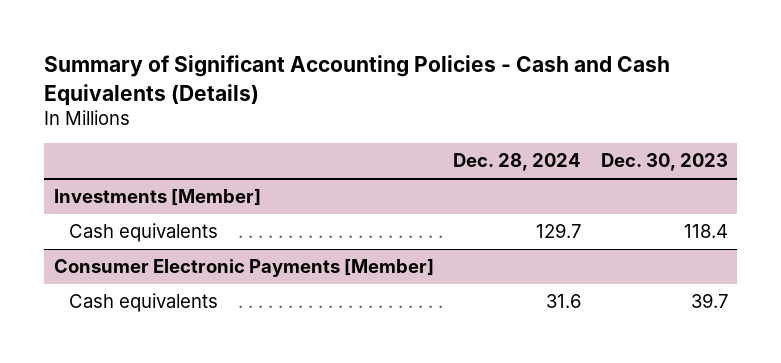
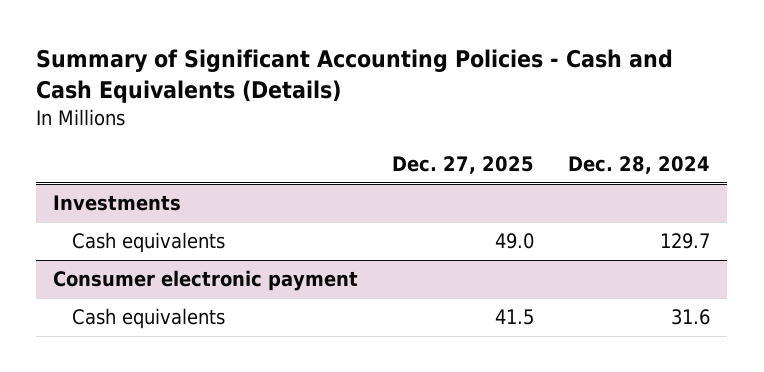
- | Dec. 28, 2024 | Dec. 30, 2023
+ | Dec. 27, 2025 | Dec. 28, 2024
- Investments [Member]
+ Investments
- Consumer Electronic Payments [Member]
+ Consumer electronic payment

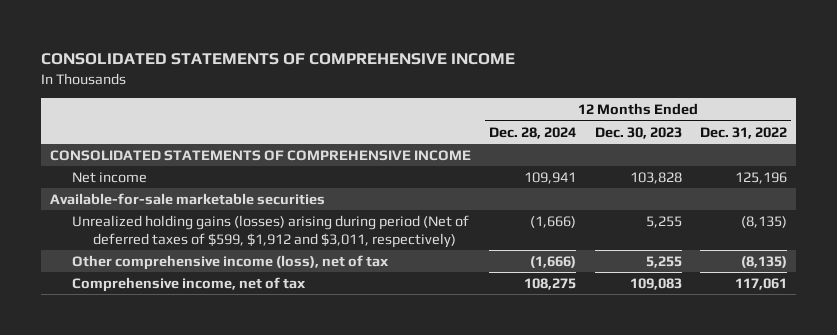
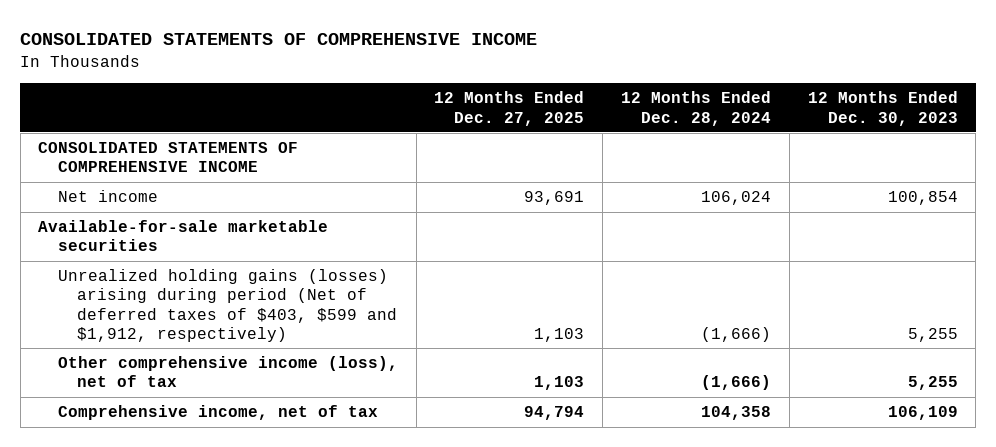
- | 12 Months Ended Dec. 28, 2024 | 12 Months Ended Dec. 30, 2023 | 12 Months Ended Dec. 31, 2022
+ | 12 Months Ended Dec. 27, 2025 | 12 Months Ended Dec. 28, 2024 | 12 Months Ended Dec. 30, 2023
- Net income | 109,941 | 103,828 | 125,196
+ Net income | 93,691 | 106,024 | 100,854
- Unrealized holding gains (losses) arising during period (Net of deferred taxes of $599, $1,912 and $3,011, respectively) | (1,666) | 5,255 | (8,135)
+ Unrealized holding gains (losses) arising during period (Net of deferred taxes of $403, $599 and $1,912, respectively) | 1,103 | (1,666) | 5,255
- Comprehensive income, net of tax | 108,275 | 109,083 | 117,061
+ Comprehensive income, net of tax | 94,794 | 104,358 | 106,109

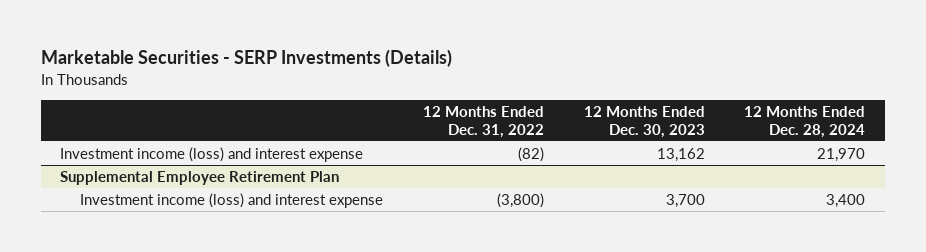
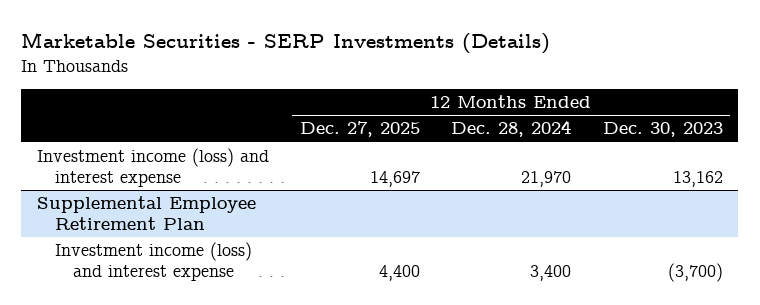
- | 12 Months Ended Dec. 31, 2022 | 12 Months Ended Dec. 30, 2023 | 12 Months Ended Dec. 28, 2024
+ | 12 Months Ended Dec. 27, 2025 | 12 Months Ended Dec. 28, 2024 | 12 Months Ended Dec. 30, 2023
@ Supplemental Employee Retirement Plan
- Investment income (loss) and interest expense | (3,800) | 3,700 | 3,400
+ Investment income (loss) and interest expense | 4,400 | 3,400 | (3,700)

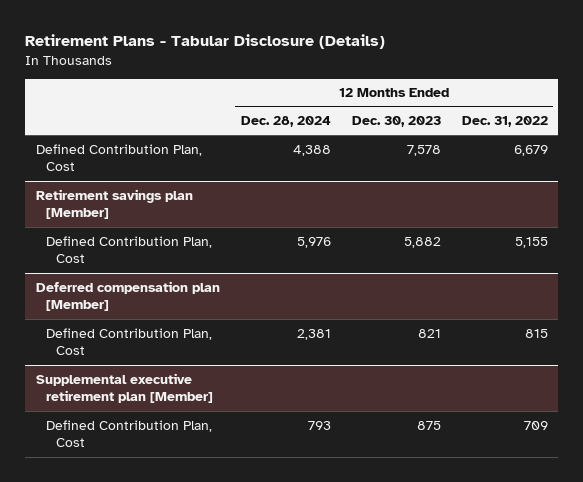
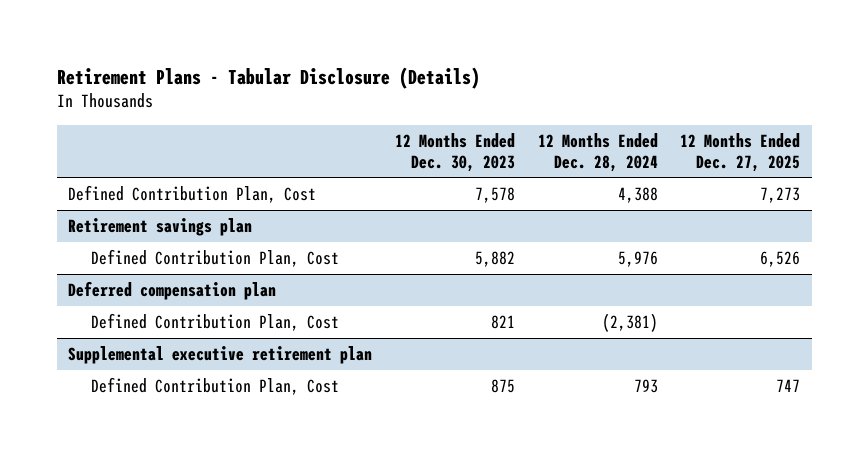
- | 12 Months Ended Dec. 28, 2024 | 12 Months Ended Dec. 30, 2023 | 12 Months Ended Dec. 31, 2022
+ | 12 Months Ended Dec. 30, 2023 | 12 Months Ended Dec. 28, 2024 | 12 Months Ended Dec. 27, 2025
- Retirement savings plan [Member]
+ Retirement savings plan
- Deferred compensation plan [Member]
- Defined Contribution Plan, Cost | 2,381 | 821 | 815
- Supplemental executive retirement plan [Member]
+ Deferred compensation plan
+ Defined Contribution Plan, Cost | 821 | (2,381) |
+ Supplemental executive retirement plan

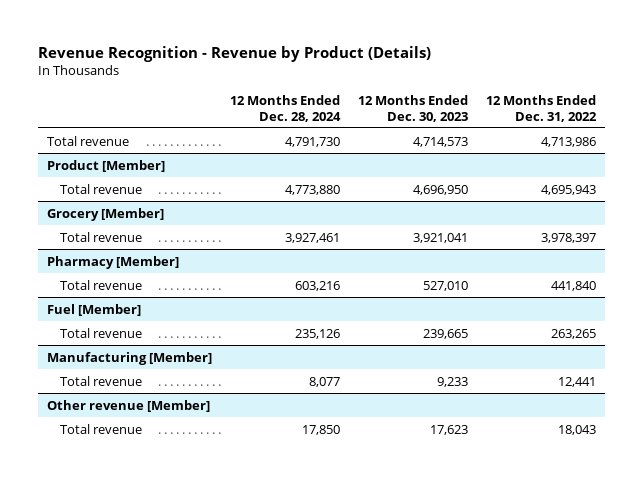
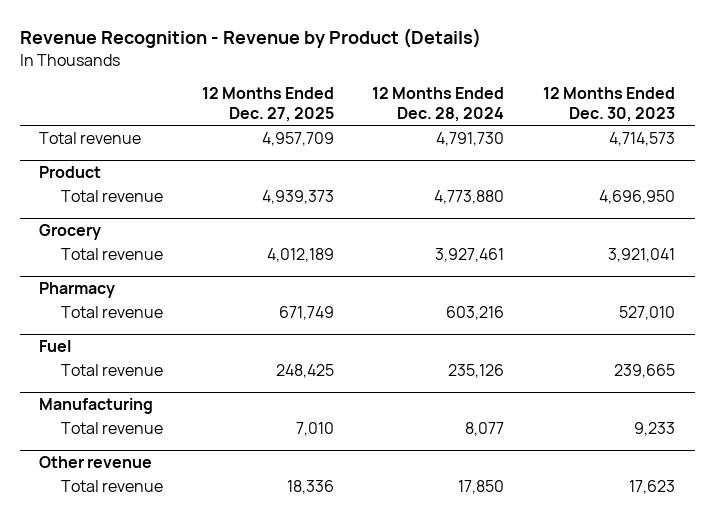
- | 12 Months Ended Dec. 28, 2024 | 12 Months Ended Dec. 30, 2023 | 12 Months Ended Dec. 31, 2022
+ | 12 Months Ended Dec. 27, 2025 | 12 Months Ended Dec. 28, 2024 | 12 Months Ended Dec. 30, 2023
- Product [Member]
+ Product
- Grocery [Member]
+ Grocery
- Pharmacy [Member]
+ Pharmacy
- Fuel [Member]
+ Fuel
- Manufacturing [Member]
+ Manufacturing
- Other revenue [Member]
+ Other revenue

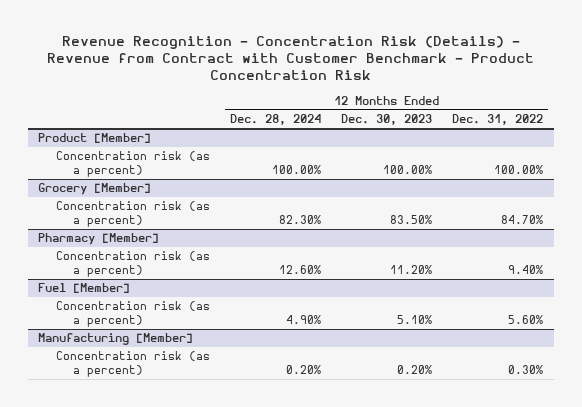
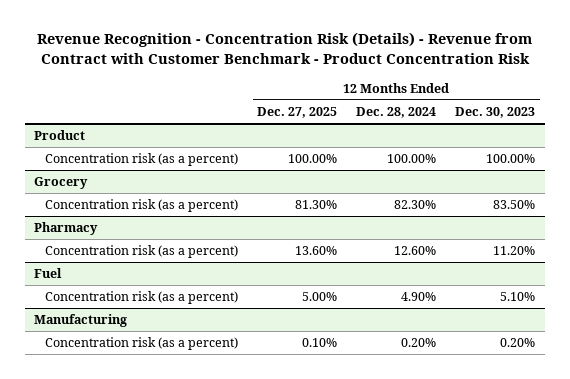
- | 12 Months Ended Dec. 28, 2024 | 12 Months Ended Dec. 30, 2023 | 12 Months Ended Dec. 31, 2022
+ | 12 Months Ended Dec. 27, 2025 | 12 Months Ended Dec. 28, 2024 | 12 Months Ended Dec. 30, 2023
- Product [Member]
+ Product
- Grocery [Member]
+ Grocery
- Pharmacy [Member]
+ Pharmacy
- Fuel [Member]
+ Fuel
- Manufacturing [Member]
+ Manufacturing

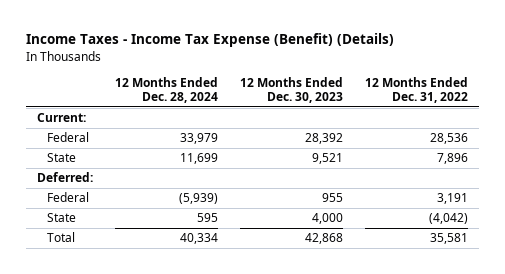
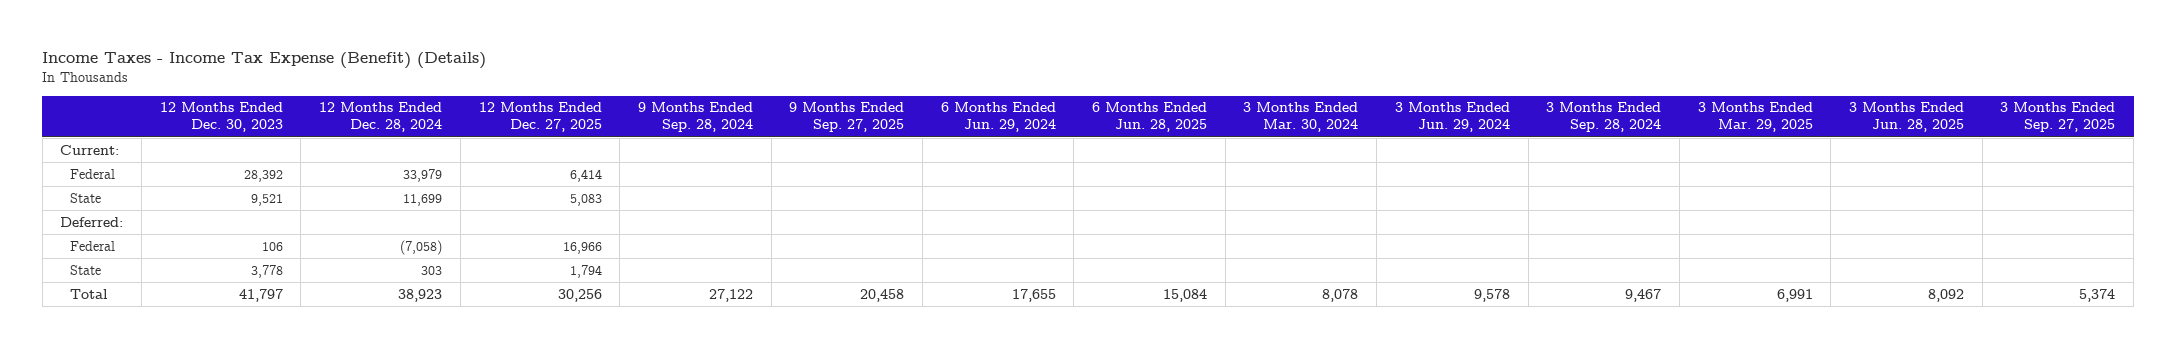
- | 12 Months Ended Dec. 28, 2024 | 12 Months Ended Dec. 30, 2023 | 12 Months Ended Dec. 31, 2022
+ | 12 Months Ended Dec. 30, 2023 | 12 Months Ended Dec. 28, 2024 | 12 Months Ended Dec. 27, 2025 | 9 Months Ended Sep. 28, 2024 | 9 Months Ended Sep. 27, 2025 | 6 Months Ended Jun. 29, 2024 | 6 Months Ended Jun. 28, 2025 | 3 Months Ended Mar. 30, 2024 | 3 Months Ended Jun. 29, 2024 | 3 Months Ended Sep. 28, 2024 | 3 Months Ended Mar. 29, 2025 | 3 Months Ended Jun. 28, 2025 | 3 Months Ended Sep. 27, 2025
- Federal | (5,939) | 955 | 3,191
- State | 595 | 4,000 | (4,042)
- Total | 40,334 | 42,868 | 35,581
+ Federal | 106 | (7,058) | 16,966 | | | | | | | | | |
+ State | 3,778 | 303 | 1,794 | | | | | | | | | |
+ Total | 41,797 | 38,923 | 30,256 | 27,122 | 20,458 | 17,655 | 15,084 | 8,078 | 9,578 | 9,467 | 6,991 | 8,092 | 5,374

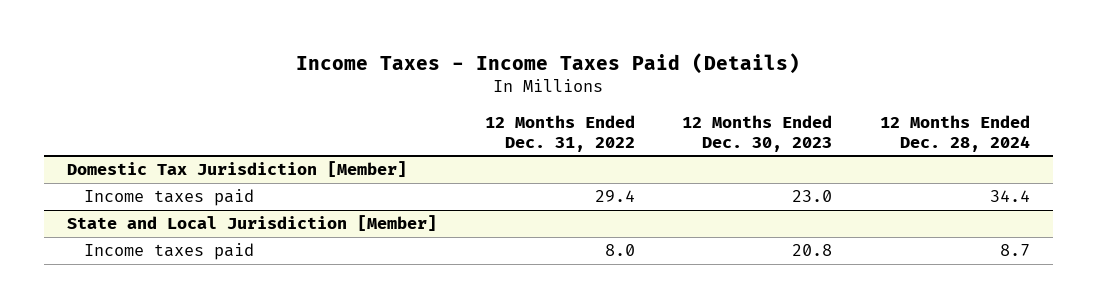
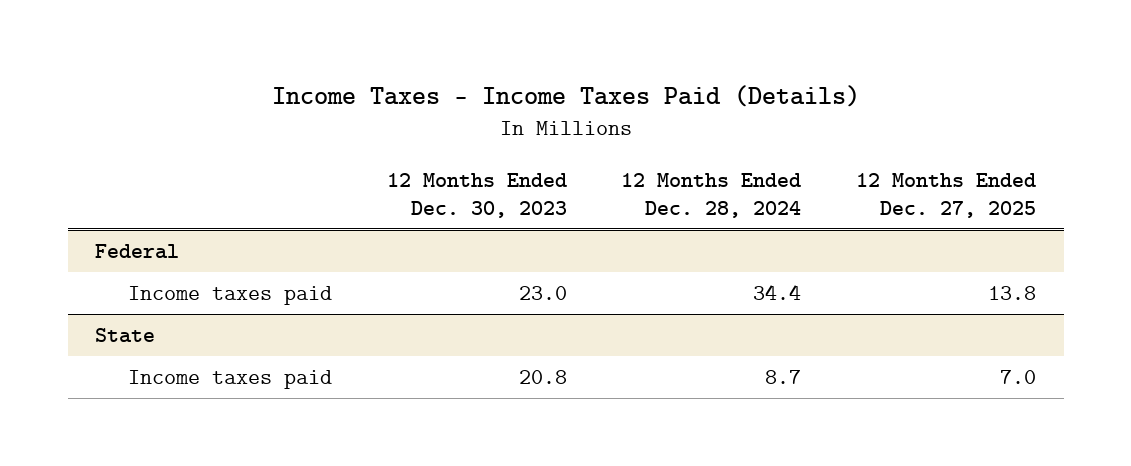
- | 12 Months Ended Dec. 31, 2022 | 12 Months Ended Dec. 30, 2023 | 12 Months Ended Dec. 28, 2024
+ | 12 Months Ended Dec. 30, 2023 | 12 Months Ended Dec. 28, 2024 | 12 Months Ended Dec. 27, 2025
- Domestic Tax Jurisdiction [Member]
+ Federal
- State and Local Jurisdiction [Member]
+ State

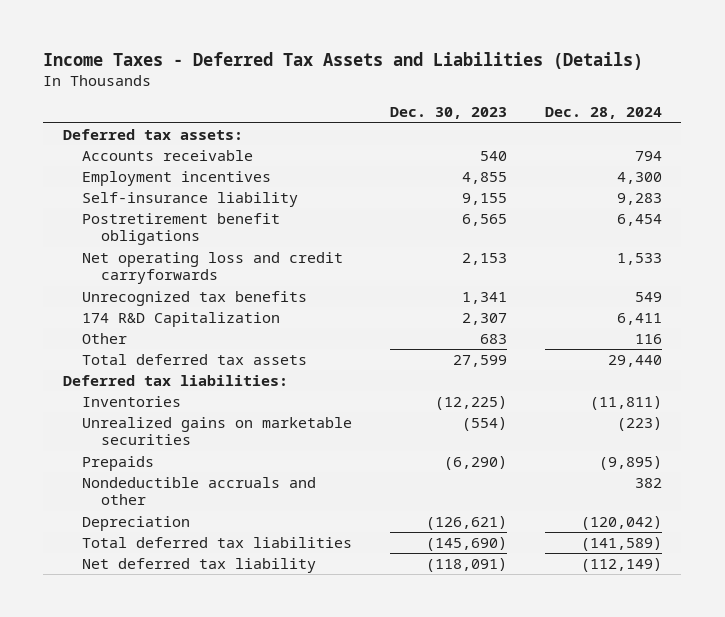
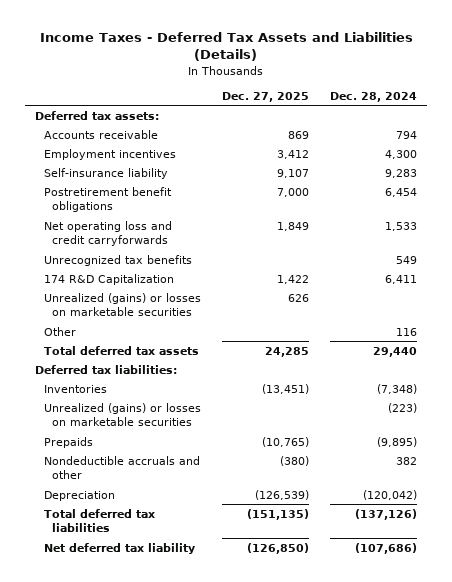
- | Dec. 30, 2023 | Dec. 28, 2024
+ | Dec. 27, 2025 | Dec. 28, 2024
+ Unrealized (gains) or losses on marketable securities | 626 |
- Inventories | (12,225) | (11,811)
- Unrealized gains on marketable securities | (554) | (223)
+ Inventories | (13,451) | (7,348)
+ Unrealized (gains) or losses on marketable securities | | (223)
- Total deferred tax liabilities | (145,690) | (141,589)
- Net deferred tax liability | (118,091) | (112,149)
+ Total deferred tax liabilities | (151,135) | (137,126)
+ Net deferred tax liability | (126,850) | (107,686)

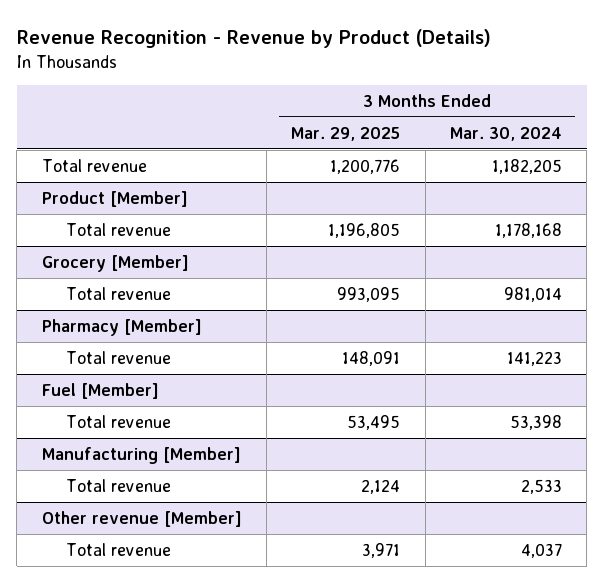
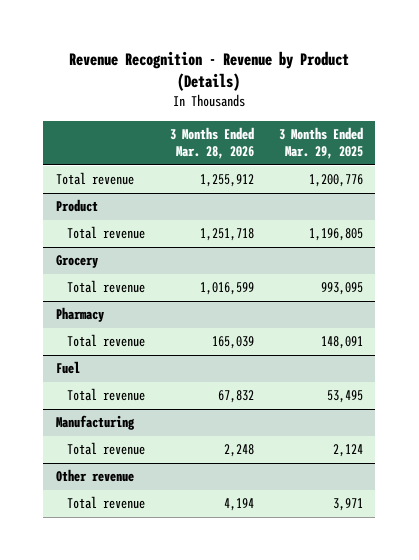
- | 3 Months Ended Mar. 29, 2025 | 3 Months Ended Mar. 30, 2024
+ | 3 Months Ended Mar. 28, 2026 | 3 Months Ended Mar. 29, 2025
- Product [Member]
+ Product
- Grocery [Member]
+ Grocery
- Pharmacy [Member]
+ Pharmacy
- Fuel [Member]
+ Fuel
- Manufacturing [Member]
+ Manufacturing
- Other revenue [Member]
+ Other revenue

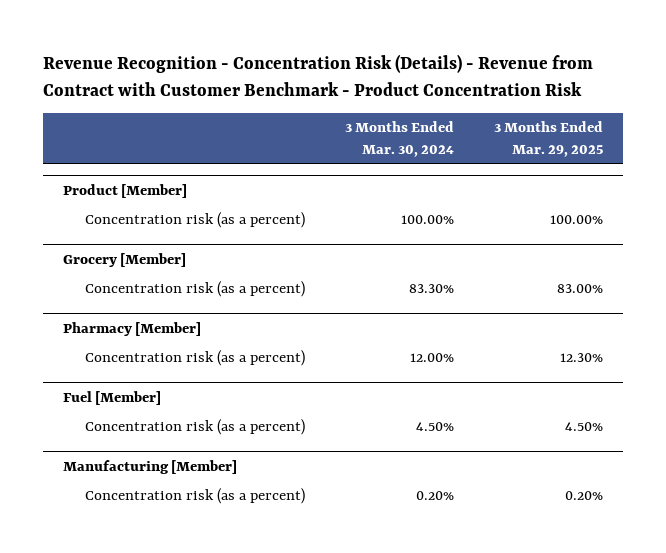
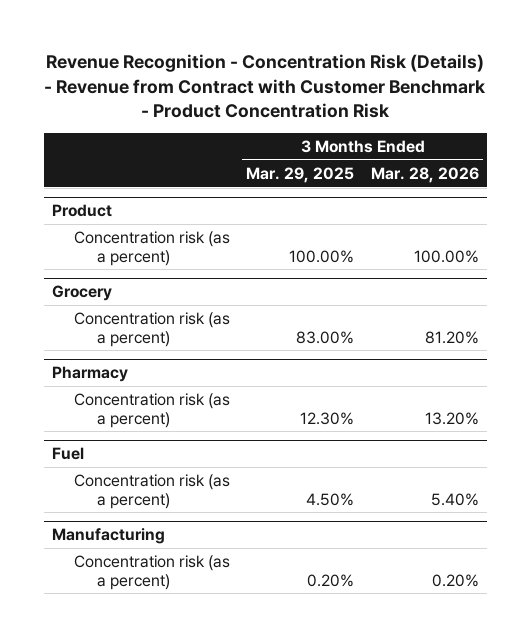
- | 3 Months Ended Mar. 30, 2024 | 3 Months Ended Mar. 29, 2025
+ | 3 Months Ended Mar. 29, 2025 | 3 Months Ended Mar. 28, 2026
- Product [Member]
+ Product
- Grocery [Member]
+ Grocery
- Pharmacy [Member]
+ Pharmacy
- Fuel [Member]
+ Fuel
- Manufacturing [Member]
+ Manufacturing

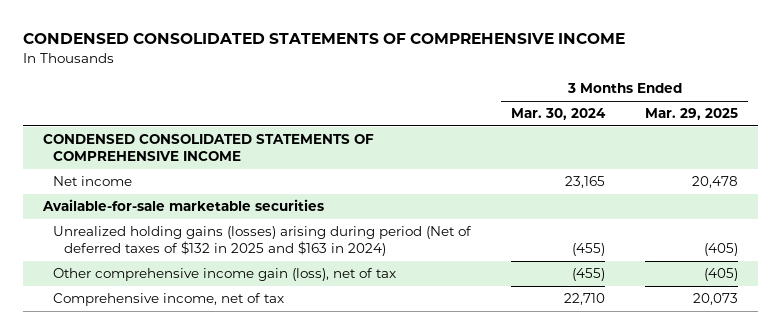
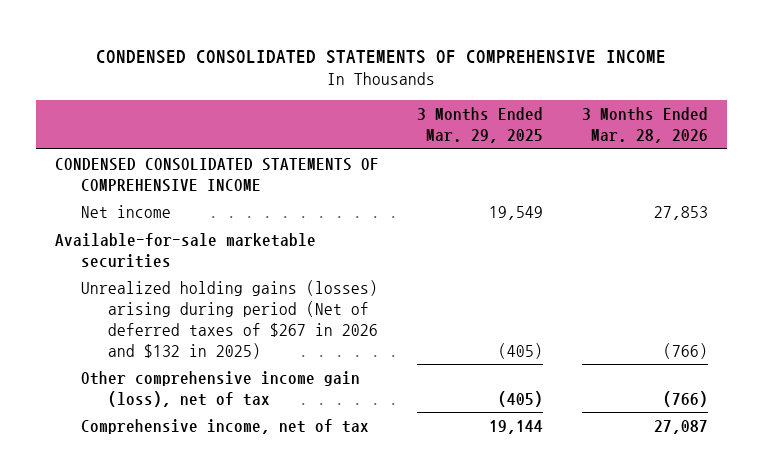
- | 3 Months Ended Mar. 30, 2024 | 3 Months Ended Mar. 29, 2025
+ | 3 Months Ended Mar. 29, 2025 | 3 Months Ended Mar. 28, 2026
- Net income | 23,165 | 20,478
+ Net income | 19,549 | 27,853
- Unrealized holding gains (losses) arising during period (Net of deferred taxes of $132 in 2025 and $163 in 2024) | (455) | (405)
+ Unrealized holding gains (losses) arising during period (Net of deferred taxes of $267 in 2026 and $132 in 2025) | (405) | (766)
- Comprehensive income, net of tax | 22,710 | 20,073
+ Comprehensive income, net of tax | 19,144 | 27,087

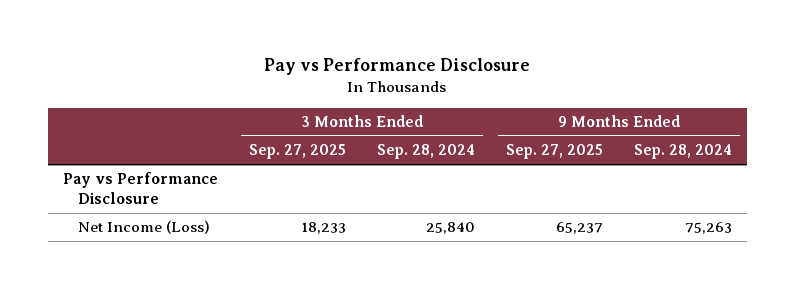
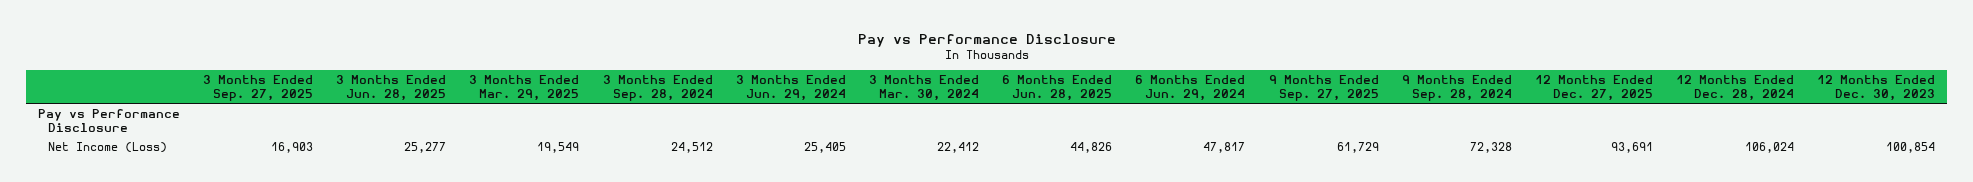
- | 3 Months Ended Sep. 27, 2025 | 3 Months Ended Sep. 28, 2024 | 9 Months Ended Sep. 27, 2025 | 9 Months Ended Sep. 28, 2024
+ | 3 Months Ended Sep. 27, 2025 | 3 Months Ended Jun. 28, 2025 | 3 Months Ended Mar. 29, 2025 | 3 Months Ended Sep. 28, 2024 | 3 Months Ended Jun. 29, 2024 | 3 Months Ended Mar. 30, 2024 | 6 Months Ended Jun. 28, 2025 | 6 Months Ended Jun. 29, 2024 | 9 Months Ended Sep. 27, 2025 | 9 Months Ended Sep. 28, 2024 | 12 Months Ended Dec. 27, 2025 | 12 Months Ended Dec. 28, 2024 | 12 Months Ended Dec. 30, 2023
- Net Income (Loss) | 18,233 | 25,840 | 65,237 | 75,263
+ Net Income (Loss) | 16,903 | 25,277 | 19,549 | 24,512 | 25,405 | 22,412 | 44,826 | 47,817 | 61,729 | 72,328 | 93,691 | 106,024 | 100,854

